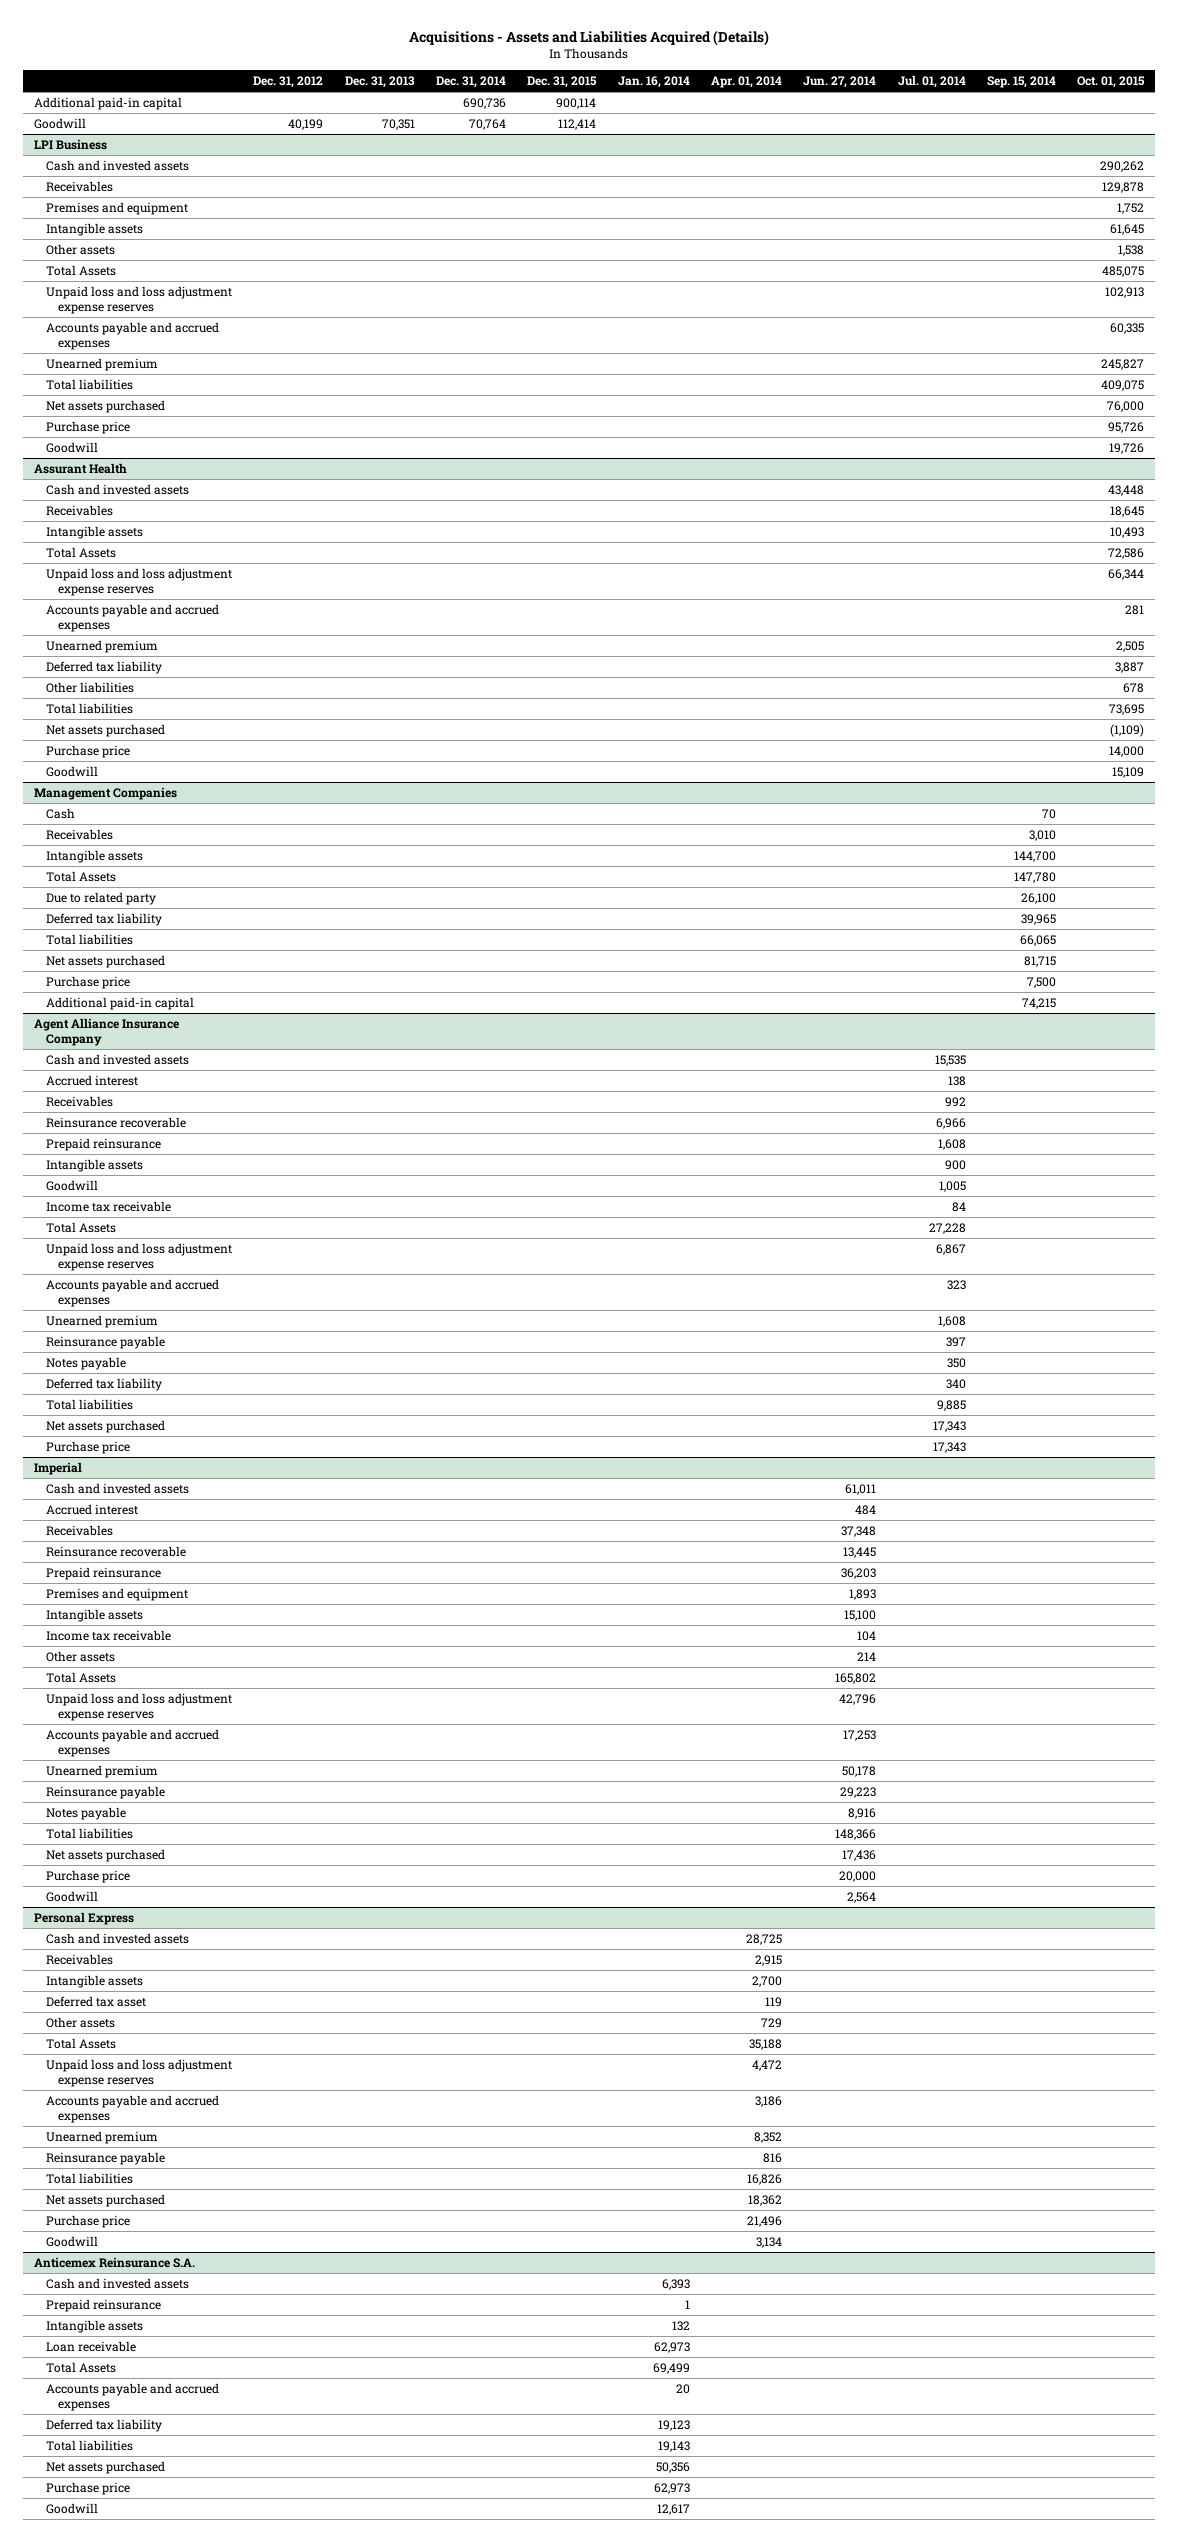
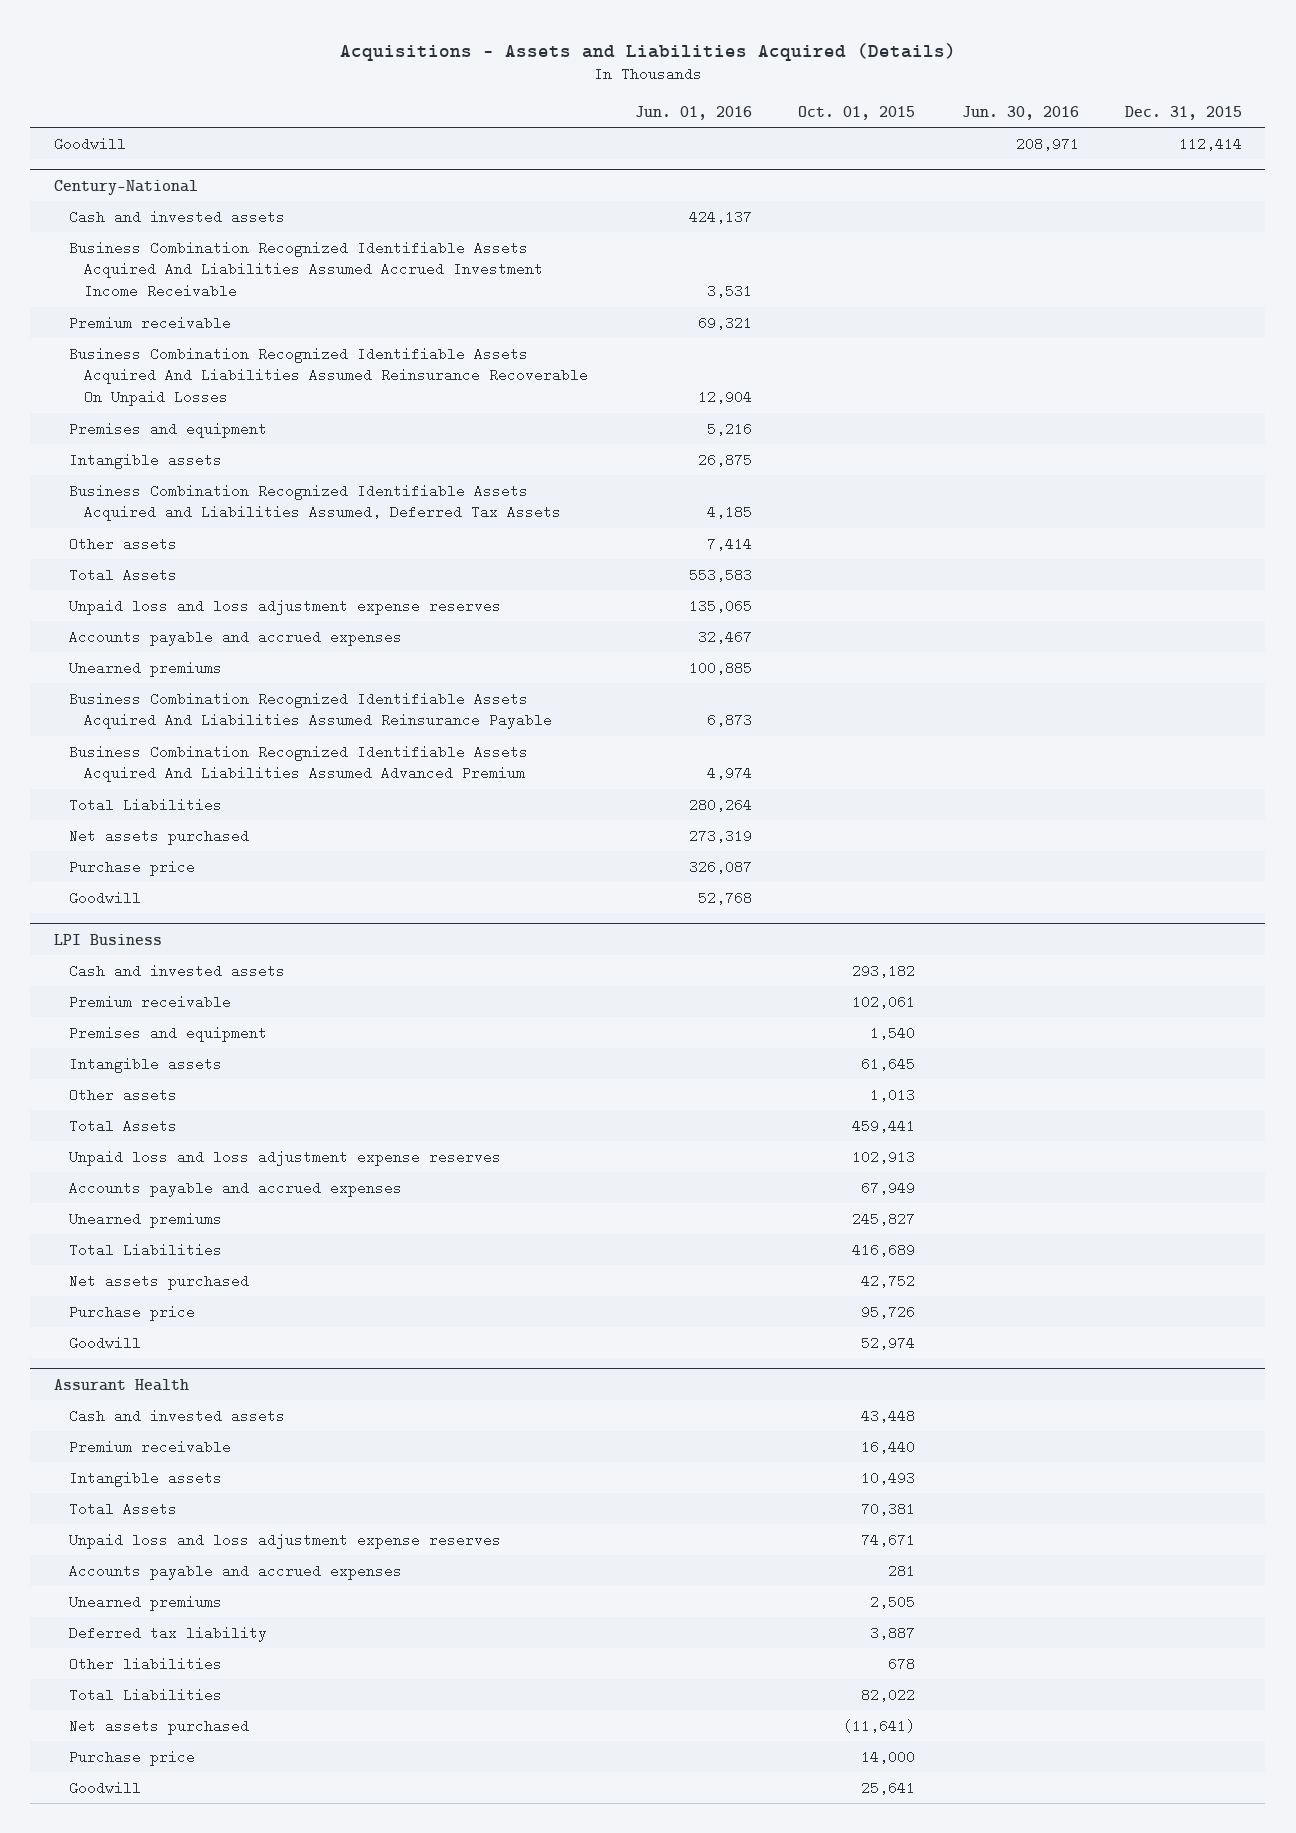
- | Dec. 31, 2012 | Dec. 31, 2013 | Dec. 31, 2014 | Dec. 31, 2015 | Jan. 16, 2014 | Apr. 01, 2014 | Jun. 27, 2014 | Jul. 01, 2014 | Sep. 15, 2014 | Oct. 01, 2015
+ | Jun. 01, 2016 | Oct. 01, 2015 | Jun. 30, 2016 | Dec. 31, 2015
- Additional paid-in capital | | | 690,736 | 900,114 | | | | | |
+ Century-National
+ Cash and invested assets | 424,137 | | |
+ Business Combination Recognized Identifiable Assets Acquired And Liabilities Assumed Accrued Investment Income Receivable | 3,531 | | |
+ Premium receivable | 69,321 | | |
+ Business Combination Recognized Identifiable Assets Acquired And Liabilities Assumed Reinsurance Recoverable On Unpaid Losses | 12,904 | | |
+ Premises and equipment | 5,216 | | |
+ Intangible assets | 26,875 | | |
+ Business Combination Recognized Identifiable Assets Acquired and Liabilities Assumed, Deferred Tax Assets | 4,185 | | |
+ Other assets | 7,414 | | |
+ Total Assets | 553,583 | | |
+ Unpaid loss and loss adjustment expense reserves | 135,065 | | |
+ Accounts payable and accrued expenses | 32,467 | | |
+ Unearned premiums | 100,885 | | |
+ Business Combination Recognized Identifiable Assets Acquired And Liabilities Assumed Reinsurance Payable | 6,873 | | |
+ Business Combination Recognized Identifiable Assets Acquired And Liabilities Assumed Advanced Premium | 4,974 | | |
+ Total Liabilities | 280,264 | | |
+ Net assets purchased | 273,319 | | |
+ Purchase price | 326,087 | | |
+ Goodwill | 52,768 | | |
@ LPI Business
- Cash and invested assets | | | | | | | | | | 290,262
- Receivables | | | | | | | | | | 129,878
- Premises and equipment | | | | | | | | | | 1,752
+ Cash and invested assets | | 293,182 | |
+ Premium receivable | | 102,061 | |
+ Premises and equipment | | 1,540 | |
- Other assets | | | | | | | | | | 1,538
- Total Assets | | | | | | | | | | 485,075
+ Other assets | | 1,013 | |
+ Total Assets | | 459,441 | |
- Accounts payable and accrued expenses | | | | | | | | | | 60,335
- Unearned premium | | | | | | | | | | 245,827
- Total liabilities | | | | | | | | | | 409,075
- Net assets purchased | | | | | | | | | | 76,000
+ Accounts payable and accrued expenses | | 67,949 | |
+ Unearned premiums | | 245,827 | |
+ Total Liabilities | | 416,689 | |
+ Net assets purchased | | 42,752 | |
- Goodwill | | | | | | | | | | 19,726
+ Goodwill | | 52,974 | |
@ Assurant Health
- Receivables | | | | | | | | | | 18,645
+ Premium receivable | | 16,440 | |
- Total Assets | | | | | | | | | | 72,586
- Unpaid loss and loss adjustment expense reserves | | | | | | | | | | 66,344
+ Total Assets | | 70,381 | |
+ Unpaid loss and loss adjustment expense reserves | | 74,671 | |
- Unearned premium | | | | | | | | | | 2,505
+ Unearned premiums | | 2,505 | |
- Total liabilities | | | | | | | | | | 73,695
- Net assets purchased | | | | | | | | | | (1,109)
+ Total Liabilities | | 82,022 | |
+ Net assets purchased | | (11,641) | |
- Goodwill | | | | | | | | | | 15,109
- Management Companies
- Cash | | | | | | | | | 70 |
- Receivables | | | | | | | | | 3,010 |
- Intangible assets | | | | | | | | | 144,700 |
- Total Assets | | | | | | | | | 147,780 |
- Due to related party | | | | | | | | | 26,100 |
- Deferred tax liability | | | | | | | | | 39,965 |
- Total liabilities | | | | | | | | | 66,065 |
- Net assets purchased | | | | | | | | | 81,715 |
- Purchase price | | | | | | | | | 7,500 |
- Additional paid-in capital | | | | | | | | | 74,215 |
- Agent Alliance Insurance Company
- Cash and invested assets | | | | | | | | 15,535 | |
- Accrued interest | | | | | | | | 138 | |
- Receivables | | | | | | | | 992 | |
- Reinsurance recoverable | | | | | | | | 6,966 | |
- Prepaid reinsurance | | | | | | | | 1,608 | |
- Intangible assets | | | | | | | | 900 | |
- Goodwill | | | | | | | | 1,005 | |
- Income tax receivable | | | | | | | | 84 | |
- Total Assets | | | | | | | | 27,228 | |
- Unpaid loss and loss adjustment expense reserves | | | | | | | | 6,867 | |
- Accounts payable and accrued expenses | | | | | | | | 323 | |
- Unearned premium | | | | | | | | 1,608 | |
- Reinsurance payable | | | | | | | | 397 | |
- Notes payable | | | | | | | | 350 | |
- Deferred tax liability | | | | | | | | 340 | |
- Total liabilities | | | | | | | | 9,885 | |
- Net assets purchased | | | | | | | | 17,343 | |
- Purchase price | | | | | | | | 17,343 | |
- Imperial
- Cash and invested assets | | | | | | | 61,011 | | |
- Accrued interest | | | | | | | 484 | | |
- Receivables | | | | | | | 37,348 | | |
- Reinsurance recoverable | | | | | | | 13,445 | | |
- Prepaid reinsurance | | | | | | | 36,203 | | |
- Premises and equipment | | | | | | | 1,893 | | |
- Intangible assets | | | | | | | 15,100 | | |
- Income tax receivable | | | | | | | 104 | | |
- Other assets | | | | | | | 214 | | |
- Total Assets | | | | | | | 165,802 | | |
- Unpaid loss and loss adjustment expense reserves | | | | | | | 42,796 | | |
- Accounts payable and accrued expenses | | | | | | | 17,253 | | |
- Unearned premium | | | | | | | 50,178 | | |
- Reinsurance payable | | | | | | | 29,223 | | |
- Notes payable | | | | | | | 8,916 | | |
- Total liabilities | | | | | | | 148,366 | | |
- Net assets purchased | | | | | | | 17,436 | | |
- Purchase price | | | | | | | 20,000 | | |
- Goodwill | | | | | | | 2,564 | | |
- Personal Express
- Cash and invested assets | | | | | | 28,725 | | | |
- Receivables | | | | | | 2,915 | | | |
- Intangible assets | | | | | | 2,700 | | | |
- Deferred tax asset | | | | | | 119 | | | |
- Other assets | | | | | | 729 | | | |
- Total Assets | | | | | | 35,188 | | | |
- Unpaid loss and loss adjustment expense reserves | | | | | | 4,472 | | | |
- Accounts payable and accrued expenses | | | | | | 3,186 | | | |
- Unearned premium | | | | | | 8,352 | | | |
- Reinsurance payable | | | | | | 816 | | | |
- Total liabilities | | | | | | 16,826 | | | |
- Net assets purchased | | | | | | 18,362 | | | |
- Purchase price | | | | | | 21,496 | | | |
- Goodwill | | | | | | 3,134 | | | |
- Anticemex Reinsurance S.A.
- Cash and invested assets | | | | | 6,393 | | | | |
- Prepaid reinsurance | | | | | 1 | | | | |
- Intangible assets | | | | | 132 | | | | |
- Loan receivable | | | | | 62,973 | | | | |
- Total Assets | | | | | 69,499 | | | | |
- Accounts payable and accrued expenses | | | | | 20 | | | | |
- Deferred tax liability | | | | | 19,123 | | | | |
- Total liabilities | | | | | 19,143 | | | | |
- Net assets purchased | | | | | 50,356 | | | | |
- Purchase price | | | | | 62,973 | | | | |
- Goodwill | | | | | 12,617 | | | | |
@ Assurant Health
+ Goodwill | | 25,641 | |

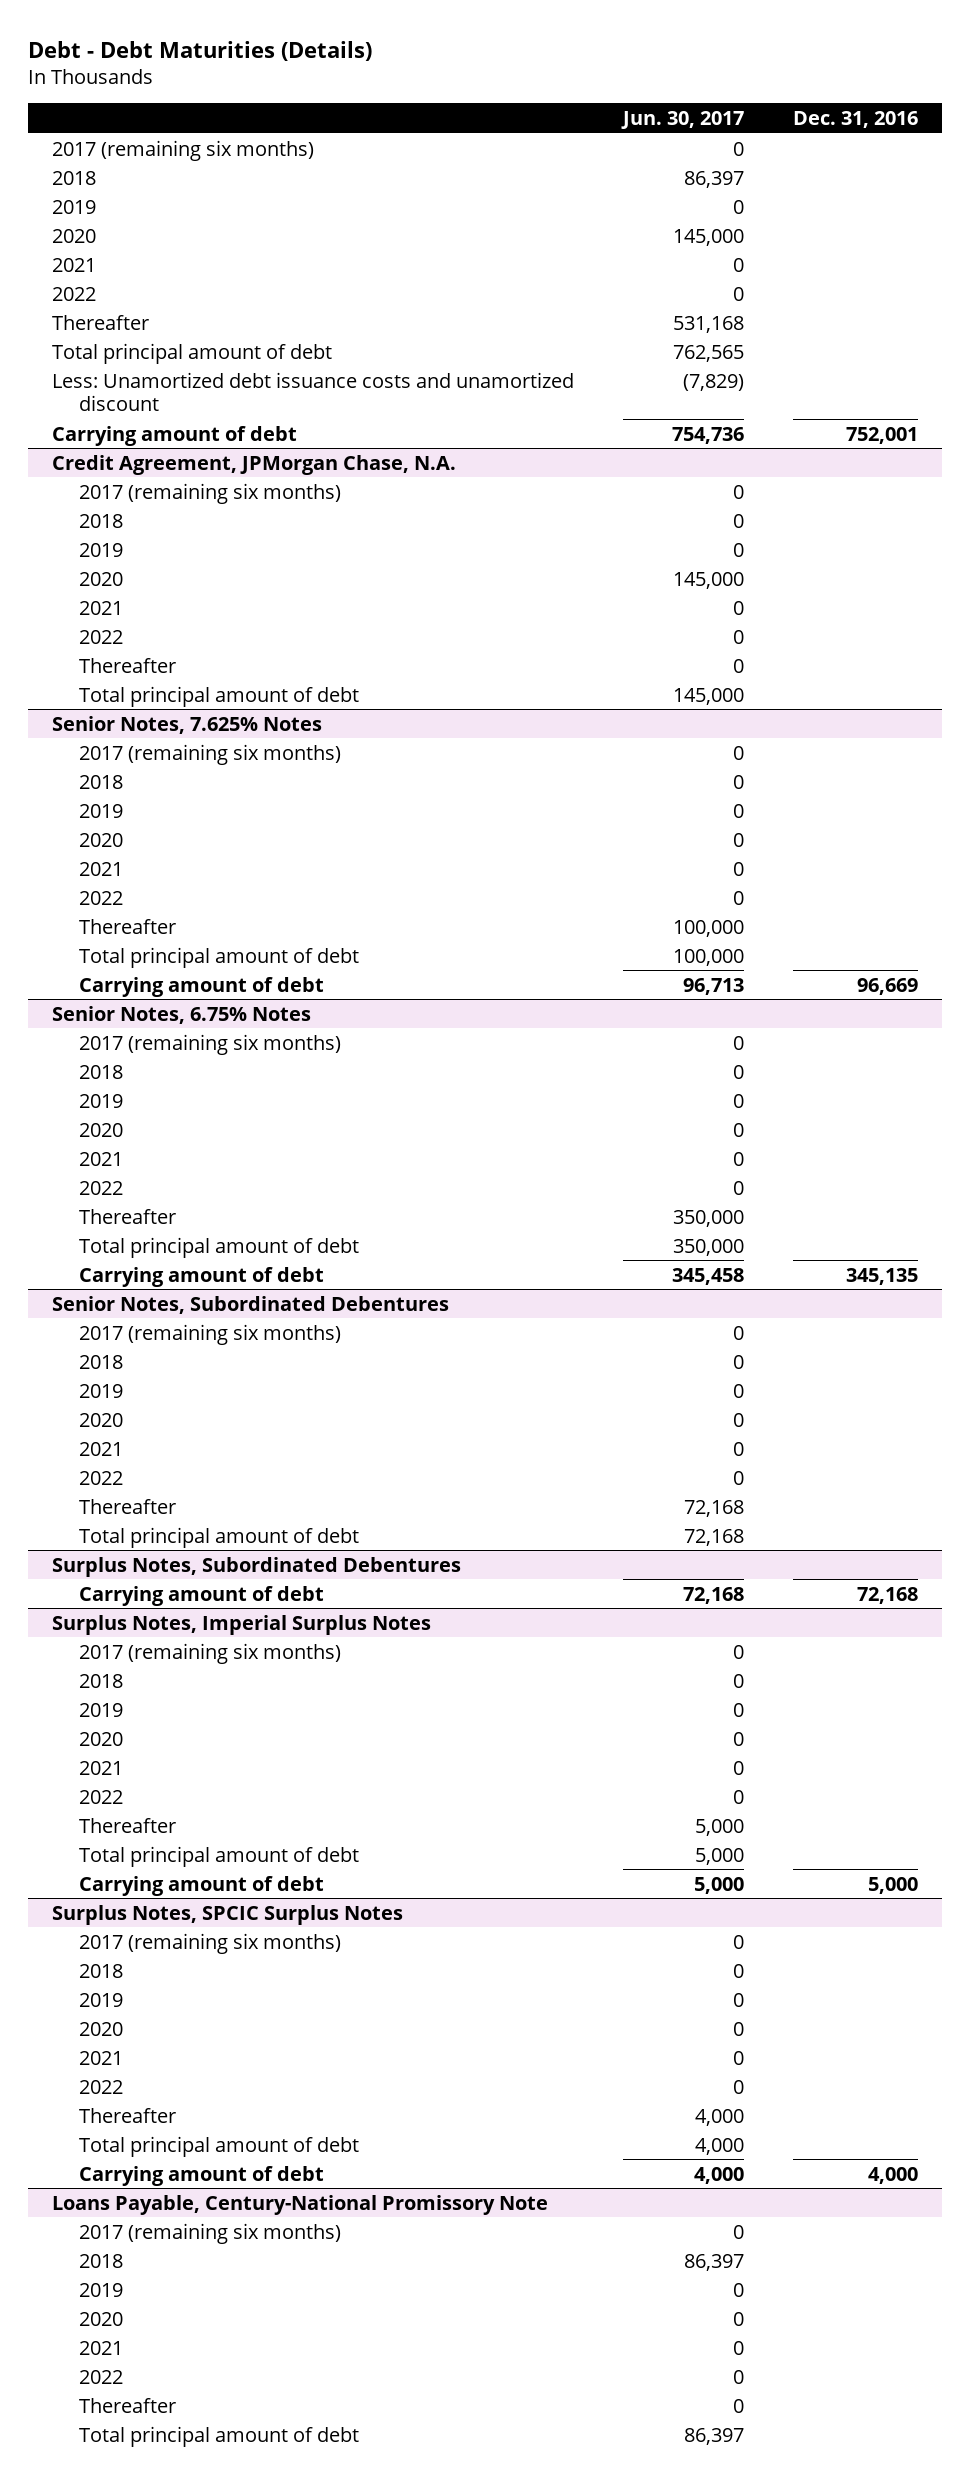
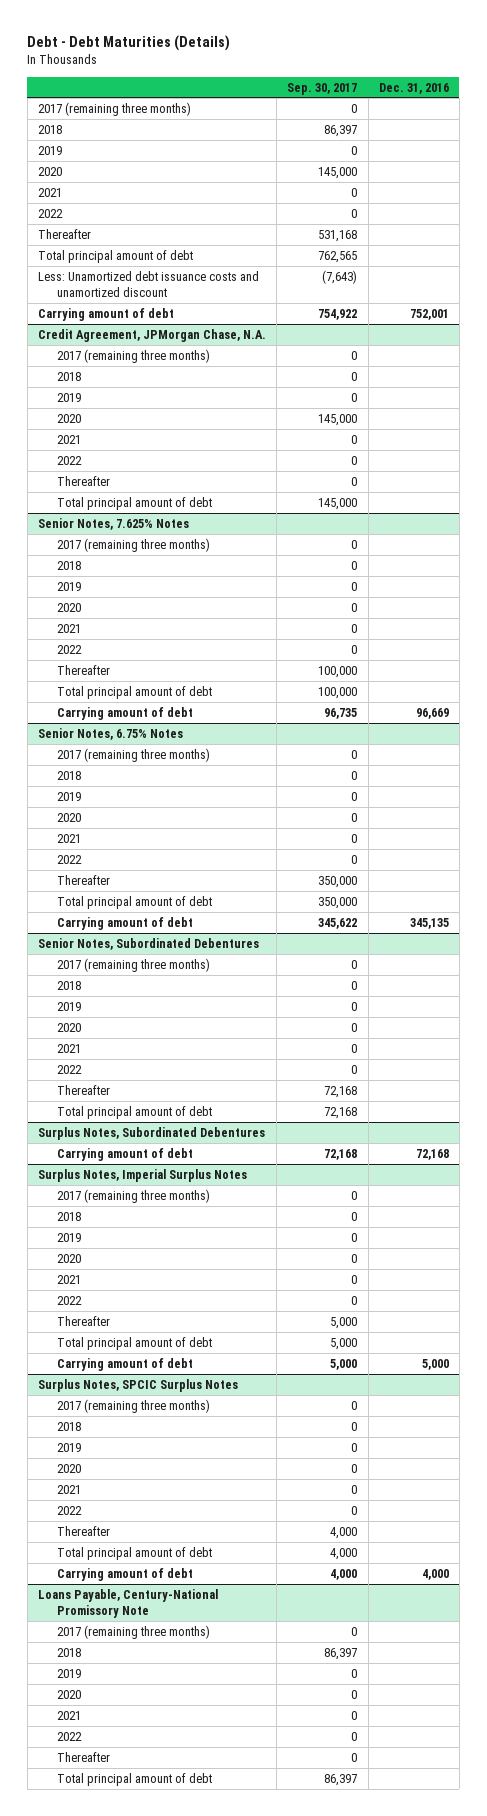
- | Jun. 30, 2017 | Dec. 31, 2016
+ | Sep. 30, 2017 | Dec. 31, 2016
- 2017 (remaining six months) | 0 |
+ 2017 (remaining three months) | 0 |
@ Credit Agreement, JPMorgan Chase, N.A.
- 2017 (remaining six months) | 0 |
+ 2017 (remaining three months) | 0 |
@ Senior Notes, 7.625% Notes
- 2017 (remaining six months) | 0 |
+ 2017 (remaining three months) | 0 |
@ Senior Notes, 6.75% Notes
- 2017 (remaining six months) | 0 |
+ 2017 (remaining three months) | 0 |
@ Senior Notes, Subordinated Debentures
- 2017 (remaining six months) | 0 |
+ 2017 (remaining three months) | 0 |
@ Surplus Notes, Imperial Surplus Notes
- 2017 (remaining six months) | 0 |
+ 2017 (remaining three months) | 0 |
@ Surplus Notes, SPCIC Surplus Notes
- 2017 (remaining six months) | 0 |
+ 2017 (remaining three months) | 0 |
@ Loans Payable, Century-National Promissory Note
- 2017 (remaining six months) | 0 |
+ 2017 (remaining three months) | 0 |

